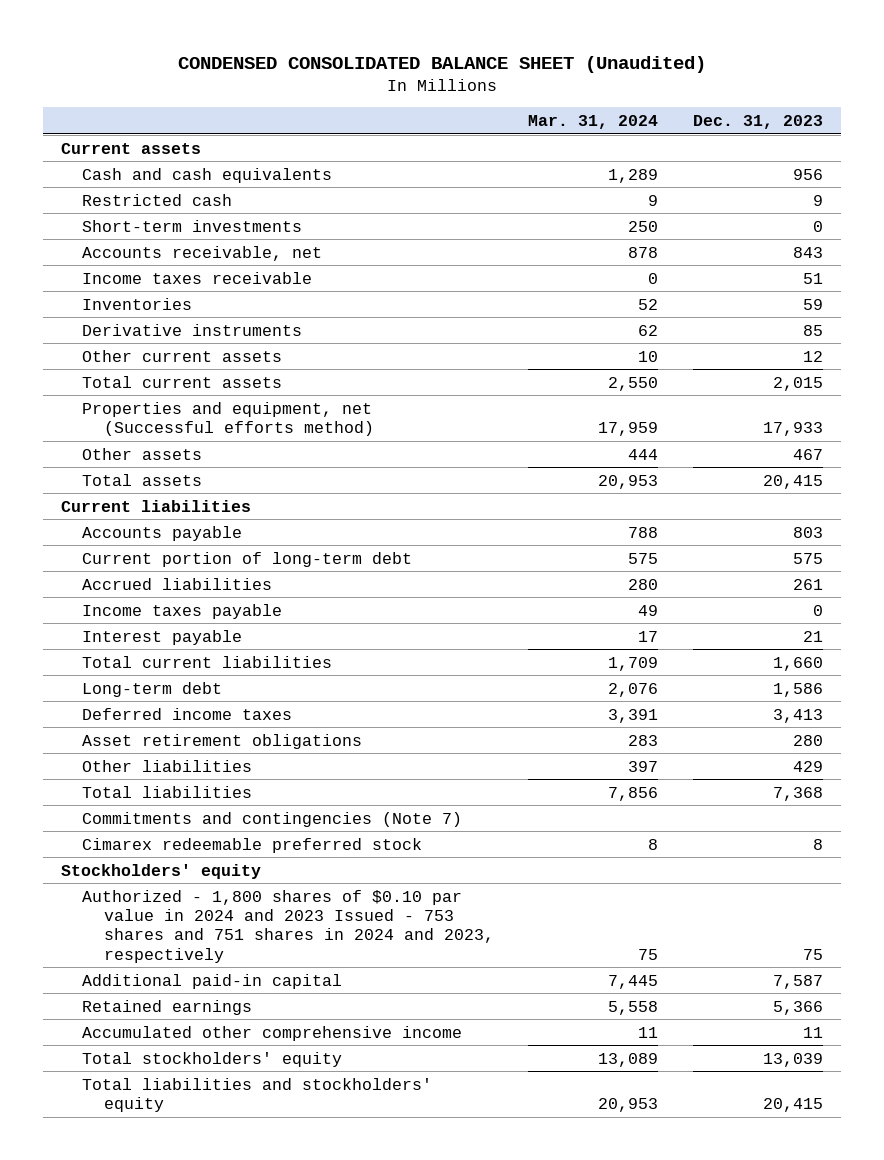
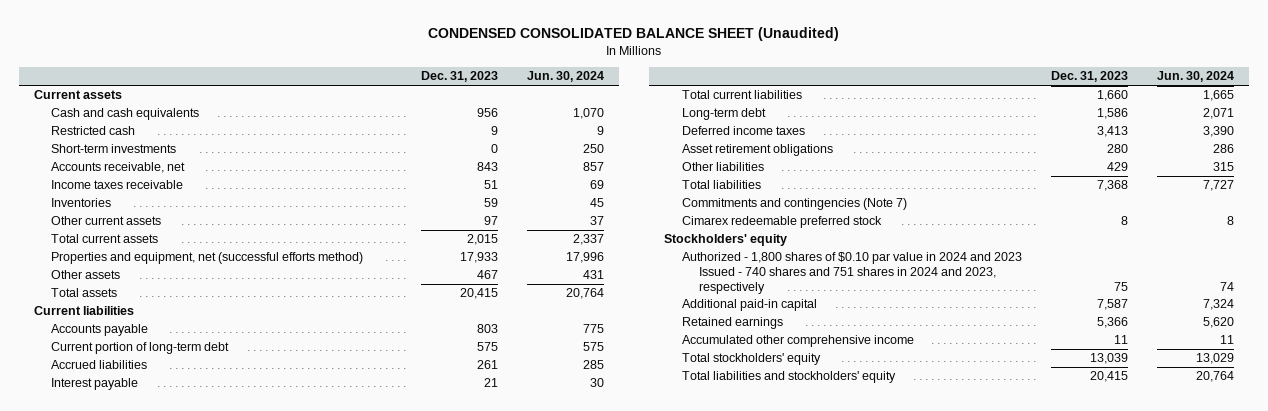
- | Mar. 31, 2024 | Dec. 31, 2023
+ | Dec. 31, 2023 | Jun. 30, 2024
- Derivative instruments | 62 | 85
- Other current assets | 10 | 12
+ Other current assets | 97 | 37
- Properties and equipment, net (Successful efforts method) | 17,959 | 17,933
+ Properties and equipment, net (successful efforts method) | 17,933 | 17,996
- Income taxes payable | 49 | 0
- Authorized - 1,800 shares of $0.10 par value in 2024 and 2023 Issued - 753 shares and 751 shares in 2024 and 2023, respectively | 75 | 75
+ Authorized - 1,800 shares of $0.10 par value in 2024 and 2023 Issued - 740 shares and 751 shares in 2024 and 2023, respectively | 75 | 74

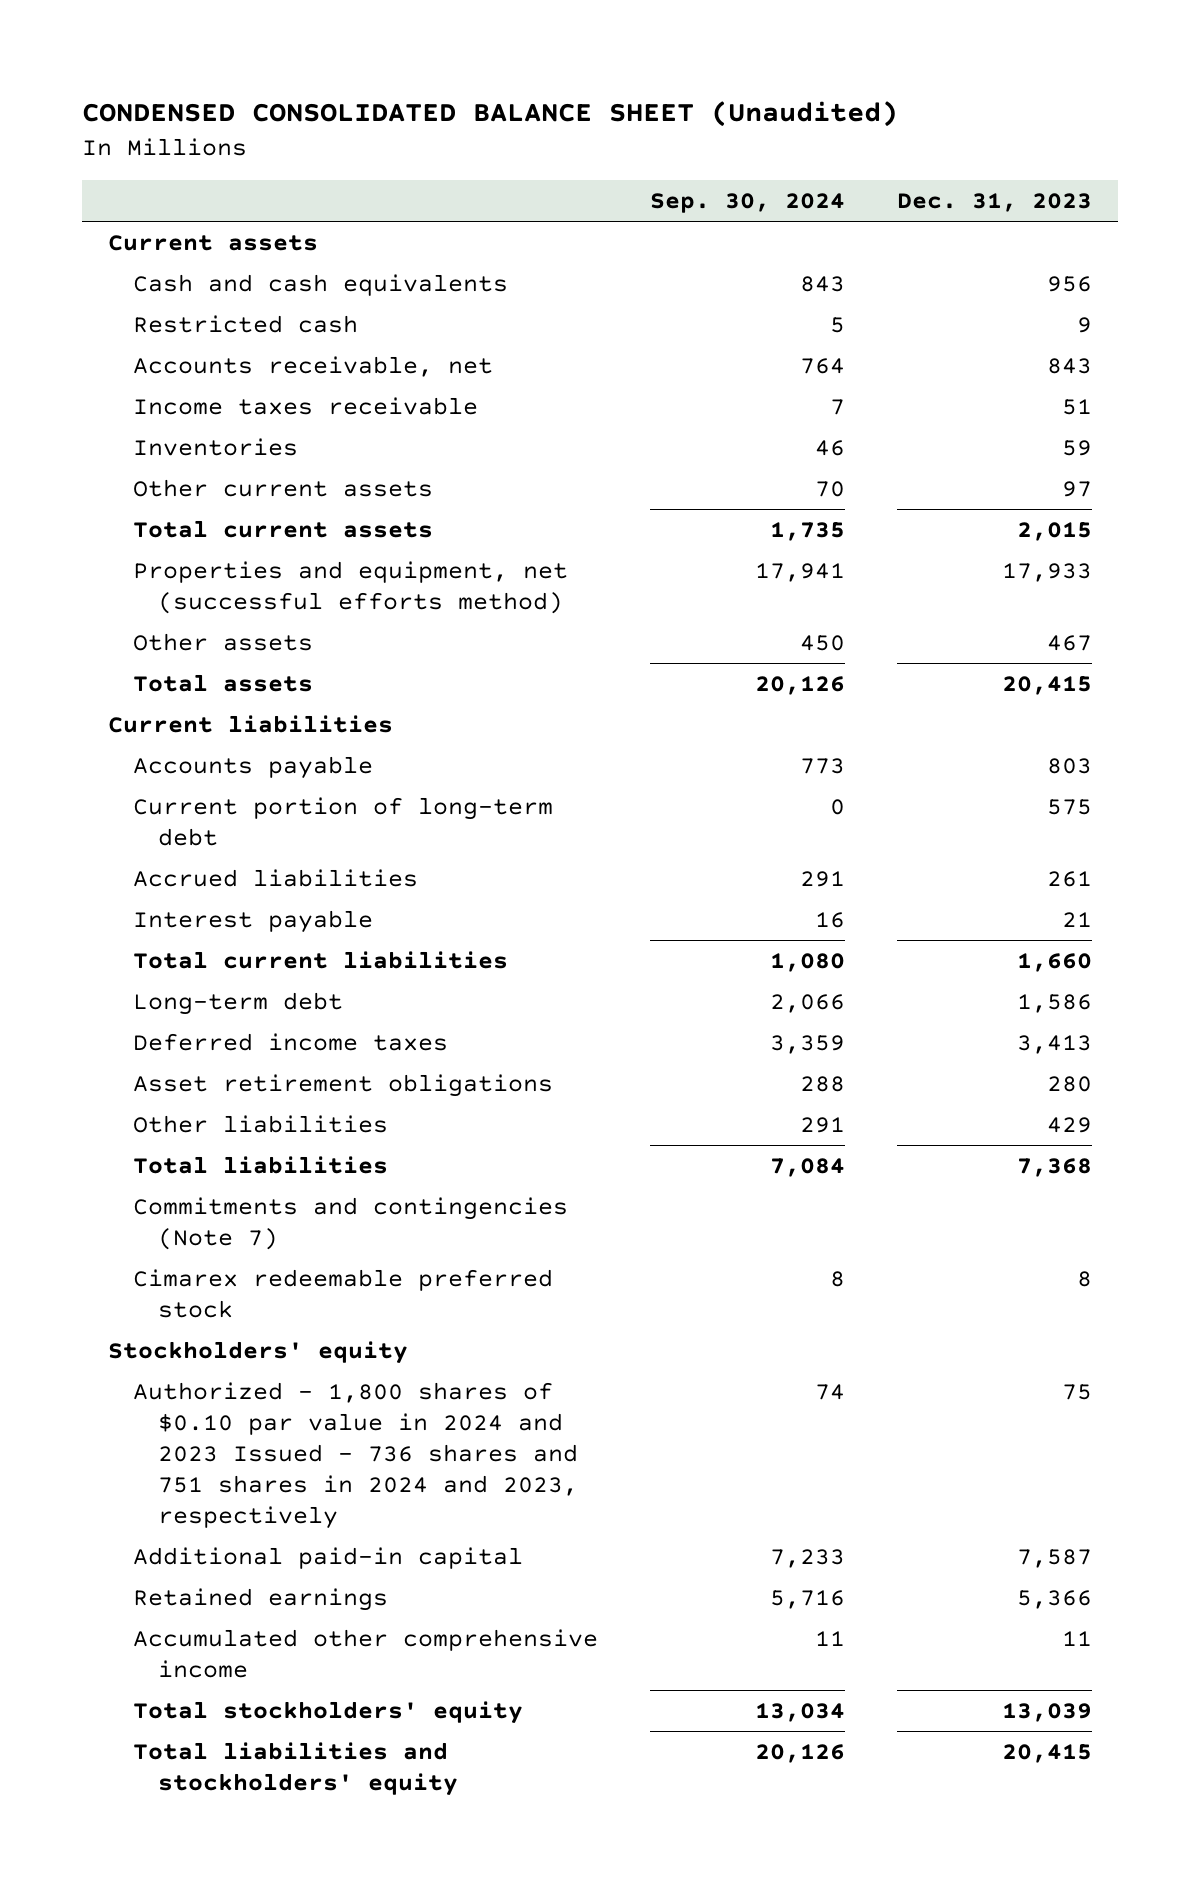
- | Dec. 31, 2023 | Jun. 30, 2024
+ | Sep. 30, 2024 | Dec. 31, 2023
- Short-term investments | 0 | 250
- Authorized - 1,800 shares of $0.10 par value in 2024 and 2023 Issued - 740 shares and 751 shares in 2024 and 2023, respectively | 75 | 74
+ Authorized - 1,800 shares of $0.10 par value in 2024 and 2023 Issued - 736 shares and 751 shares in 2024 and 2023, respectively | 74 | 75

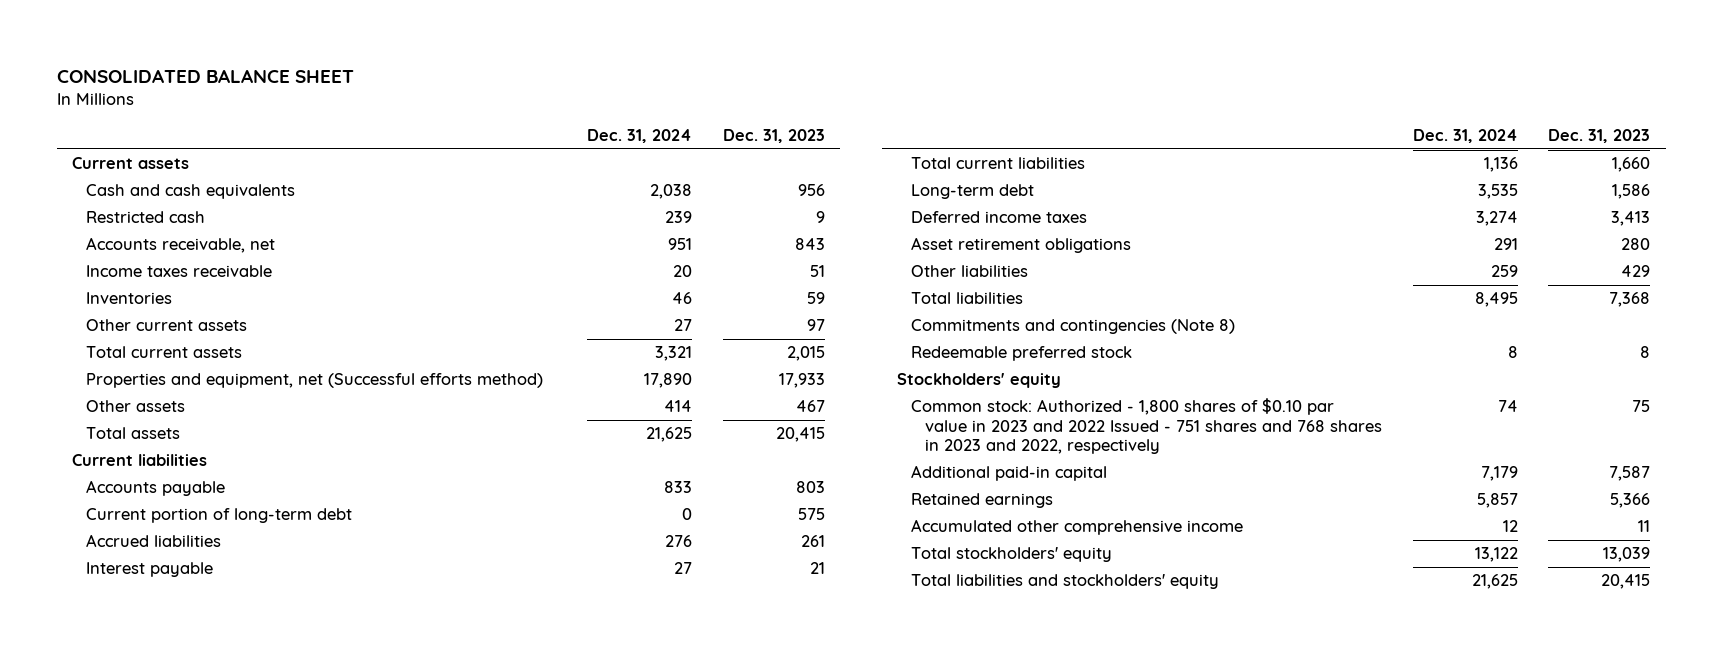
- CONDENSED CONSOLIDATED BALANCE SHEET (Unaudited)
+ CONSOLIDATED BALANCE SHEET
- | Sep. 30, 2024 | Dec. 31, 2023
+ | Dec. 31, 2024 | Dec. 31, 2023
- Properties and equipment, net (successful efforts method) | 17,941 | 17,933
+ Properties and equipment, net (Successful efforts method) | 17,890 | 17,933
- Commitments and contingencies (Note 7)
- Cimarex redeemable preferred stock | 8 | 8
+ Commitments and contingencies (Note 8)
+ Redeemable preferred stock | 8 | 8
- Authorized - 1,800 shares of $0.10 par value in 2024 and 2023 Issued - 736 shares and 751 shares in 2024 and 2023, respectively | 74 | 75
+ Common stock: Authorized - 1,800 shares of $0.10 par value in 2023 and 2022 Issued - 751 shares and 768 shares in 2023 and 2022, respectively | 74 | 75

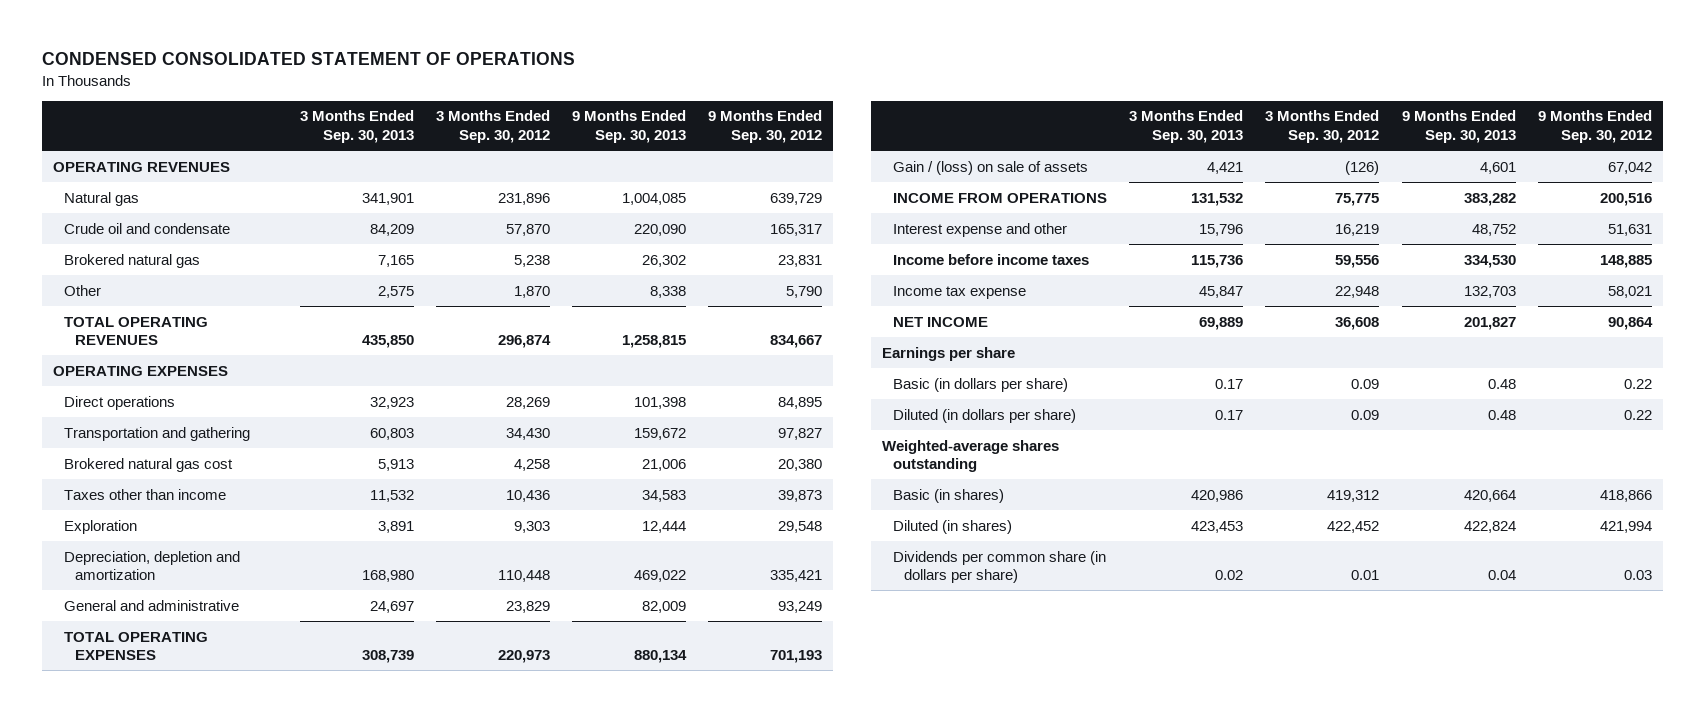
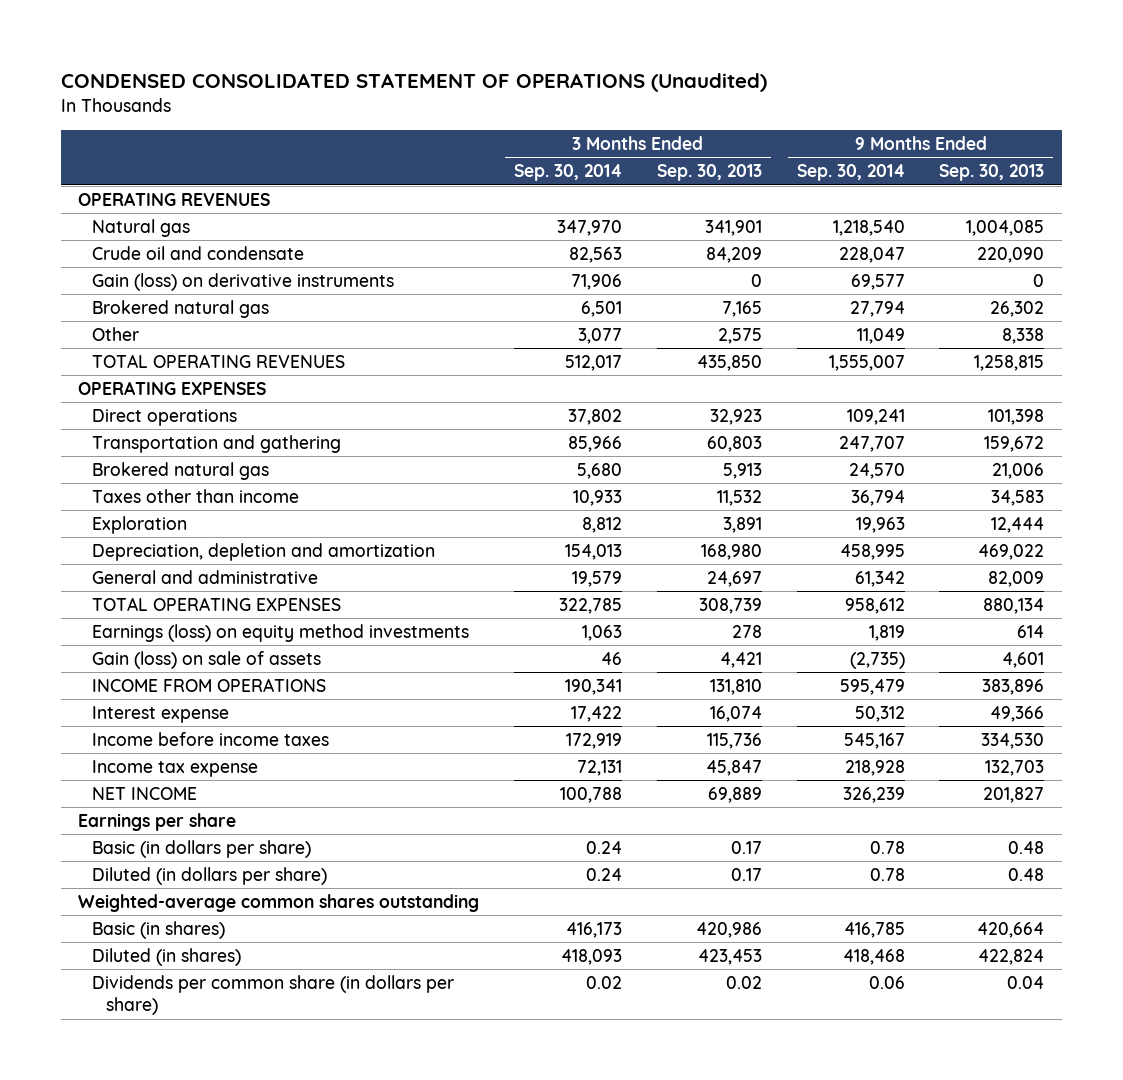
- CONDENSED CONSOLIDATED STATEMENT OF OPERATIONS
+ CONDENSED CONSOLIDATED STATEMENT OF OPERATIONS (Unaudited)
- | 3 Months Ended Sep. 30, 2013 | 3 Months Ended Sep. 30, 2012 | 9 Months Ended Sep. 30, 2013 | 9 Months Ended Sep. 30, 2012
+ | 3 Months Ended Sep. 30, 2014 | 3 Months Ended Sep. 30, 2013 | 9 Months Ended Sep. 30, 2014 | 9 Months Ended Sep. 30, 2013
+ Gain (loss) on derivative instruments | 71,906 | 0 | 69,577 | 0
- Brokered natural gas cost | 5,913 | 4,258 | 21,006 | 20,380
+ Brokered natural gas | 5,680 | 5,913 | 24,570 | 21,006
- Gain / (loss) on sale of assets | 4,421 | (126) | 4,601 | 67,042
- INCOME FROM OPERATIONS | 131,532 | 75,775 | 383,282 | 200,516
- Interest expense and other | 15,796 | 16,219 | 48,752 | 51,631
+ Earnings (loss) on equity method investments | 1,063 | 278 | 1,819 | 614
+ Gain (loss) on sale of assets | 46 | 4,421 | (2,735) | 4,601
+ INCOME FROM OPERATIONS | 190,341 | 131,810 | 595,479 | 383,896
+ Interest expense | 17,422 | 16,074 | 50,312 | 49,366
- Weighted-average shares outstanding
+ Weighted-average common shares outstanding

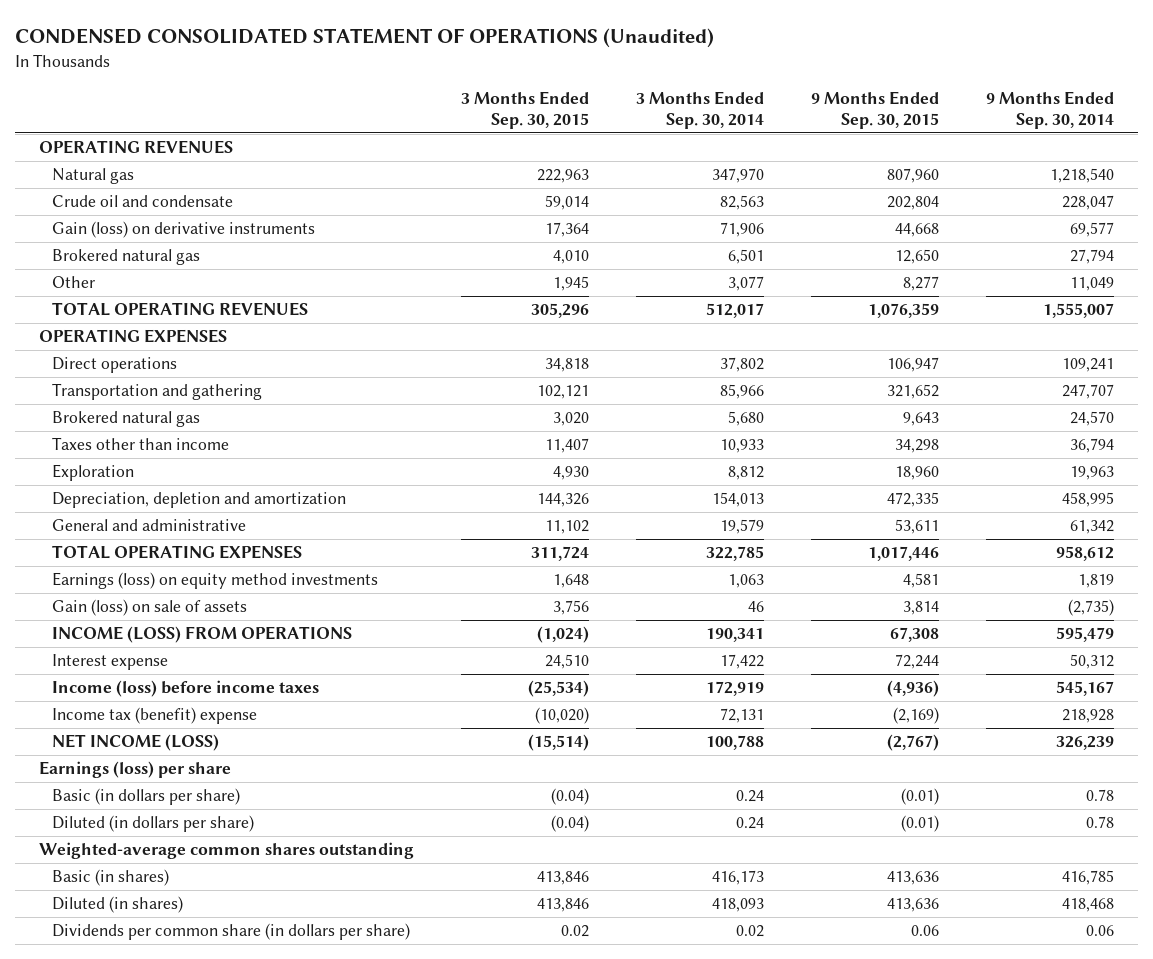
- | 3 Months Ended Sep. 30, 2014 | 3 Months Ended Sep. 30, 2013 | 9 Months Ended Sep. 30, 2014 | 9 Months Ended Sep. 30, 2013
+ | 3 Months Ended Sep. 30, 2015 | 3 Months Ended Sep. 30, 2014 | 9 Months Ended Sep. 30, 2015 | 9 Months Ended Sep. 30, 2014
- INCOME FROM OPERATIONS | 190,341 | 131,810 | 595,479 | 383,896
+ INCOME (LOSS) FROM OPERATIONS | (1,024) | 190,341 | 67,308 | 595,479
- Income before income taxes | 172,919 | 115,736 | 545,167 | 334,530
- Income tax expense | 72,131 | 45,847 | 218,928 | 132,703
- NET INCOME | 100,788 | 69,889 | 326,239 | 201,827
- Earnings per share
+ Income (loss) before income taxes | (25,534) | 172,919 | (4,936) | 545,167
+ Income tax (benefit) expense | (10,020) | 72,131 | (2,169) | 218,928
+ NET INCOME (LOSS) | (15,514) | 100,788 | (2,767) | 326,239
+ Earnings (loss) per share

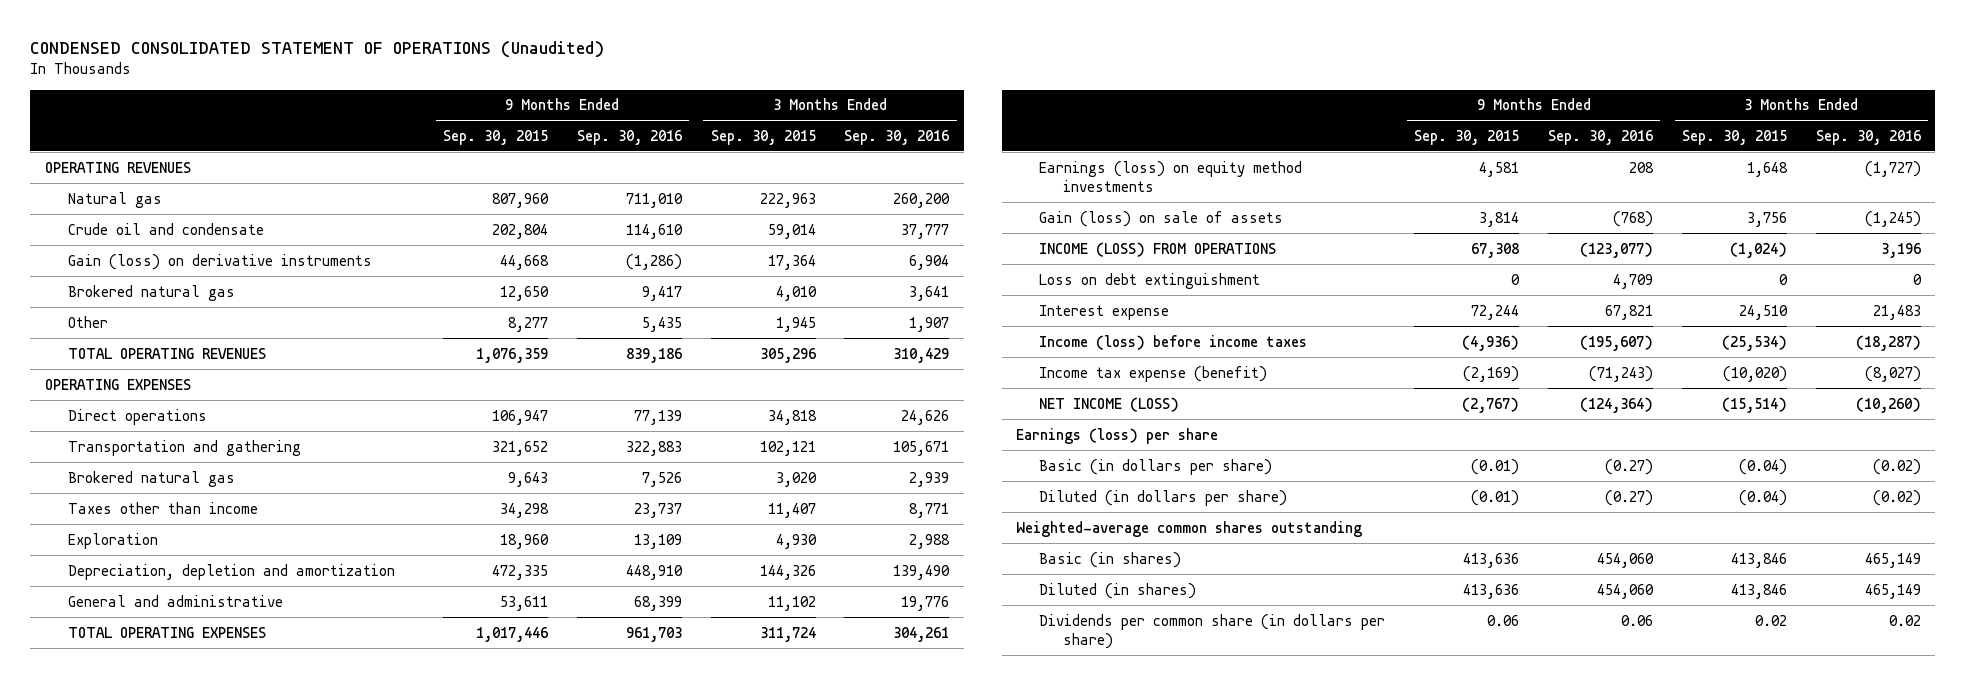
- | 3 Months Ended Sep. 30, 2015 | 3 Months Ended Sep. 30, 2014 | 9 Months Ended Sep. 30, 2015 | 9 Months Ended Sep. 30, 2014
+ | 9 Months Ended Sep. 30, 2015 | 9 Months Ended Sep. 30, 2016 | 3 Months Ended Sep. 30, 2015 | 3 Months Ended Sep. 30, 2016
+ Loss on debt extinguishment | 0 | 4,709 | 0 | 0
- Income tax (benefit) expense | (10,020) | 72,131 | (2,169) | 218,928
+ Income tax expense (benefit) | (2,169) | (71,243) | (10,020) | (8,027)

